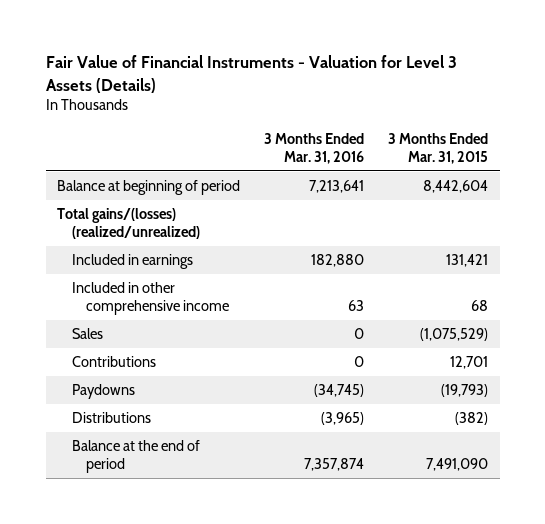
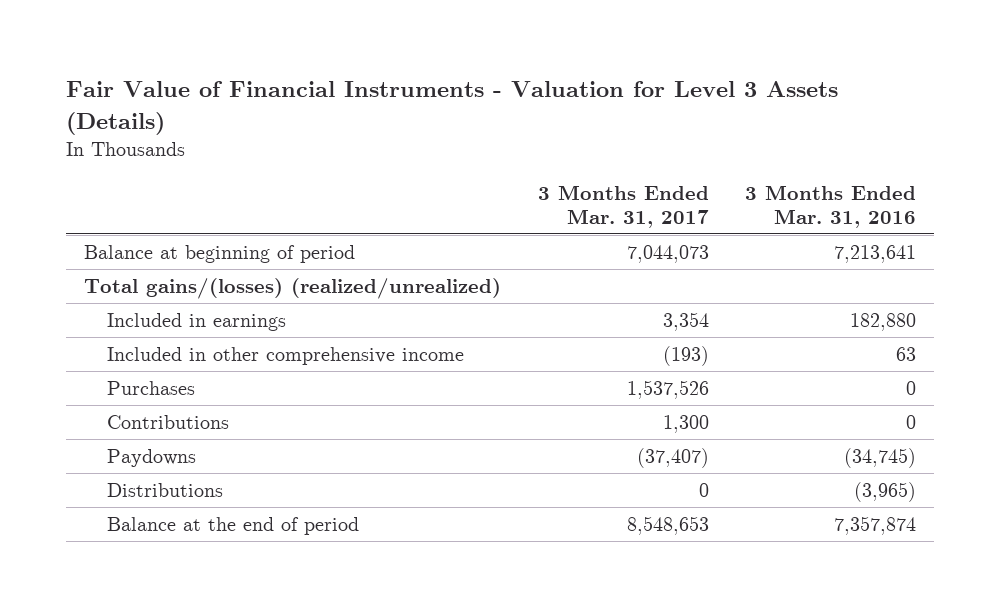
- | 3 Months Ended Mar. 31, 2016 | 3 Months Ended Mar. 31, 2015
+ | 3 Months Ended Mar. 31, 2017 | 3 Months Ended Mar. 31, 2016
- Sales | 0 | (1,075,529)
+ Purchases | 1,537,526 | 0

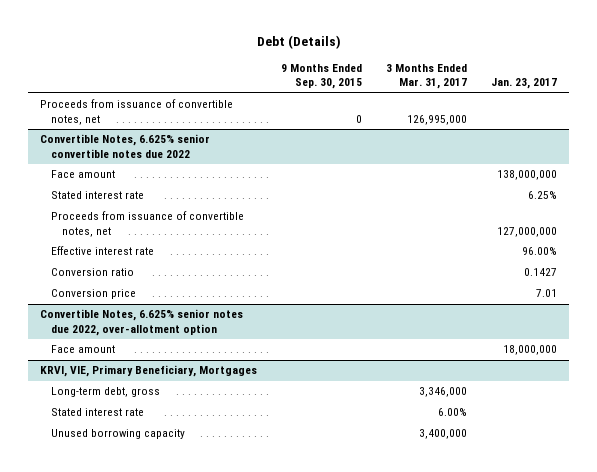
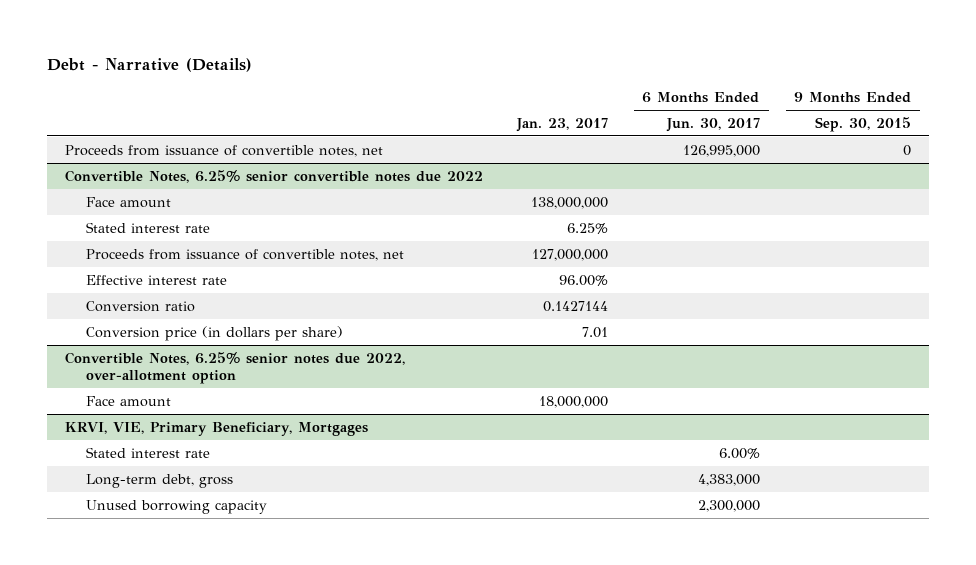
- Debt (Details)
+ Debt - Narrative (Details)
- | 9 Months Ended Sep. 30, 2015 | 3 Months Ended Mar. 31, 2017 | Jan. 23, 2017
+ | Jan. 23, 2017 | 6 Months Ended Jun. 30, 2017 | 9 Months Ended Sep. 30, 2015
- Convertible Notes, 6.625% senior convertible notes due 2022
+ Convertible Notes, 6.25% senior convertible notes due 2022
- Conversion ratio | | | 0.1427
- Conversion price | | | 7.01
- Convertible Notes, 6.625% senior notes due 2022, over-allotment option
+ Conversion ratio | 0.1427144 | |
+ Conversion price (in dollars per share) | 7.01 | |
+ Convertible Notes, 6.25% senior notes due 2022, over-allotment option
@ KRVI, VIE, Primary Beneficiary, Mortgages
moved down: Long-term debt, gross | | 4,383,000 |

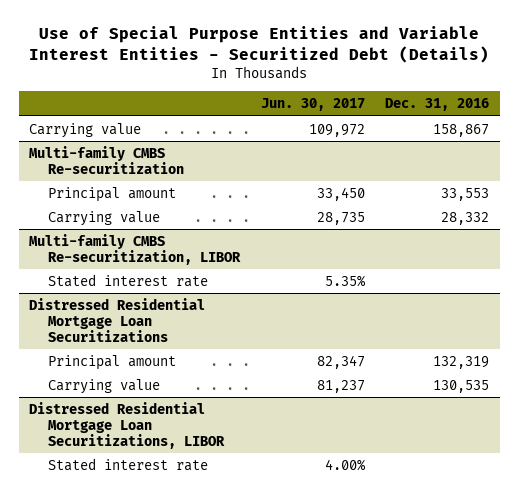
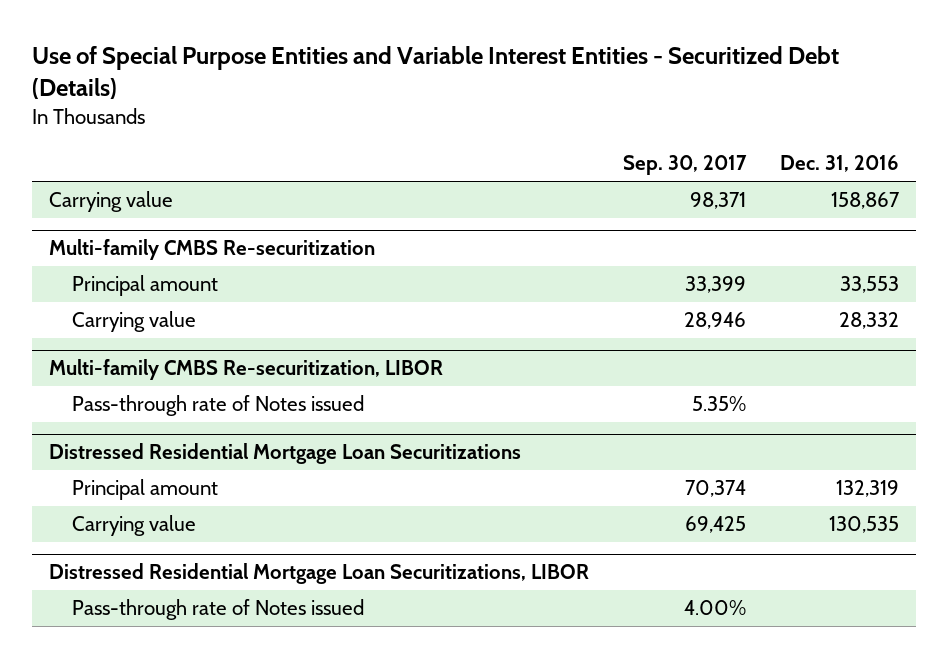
- | Jun. 30, 2017 | Dec. 31, 2016
+ | Sep. 30, 2017 | Dec. 31, 2016
@ Multi-family CMBS Re-securitization, LIBOR
- Stated interest rate | 5.35% |
+ Pass-through rate of Notes issued | 5.35% |
@ Distressed Residential Mortgage Loan Securitizations, LIBOR
- Stated interest rate | 4.00% |
+ Pass-through rate of Notes issued | 4.00% |

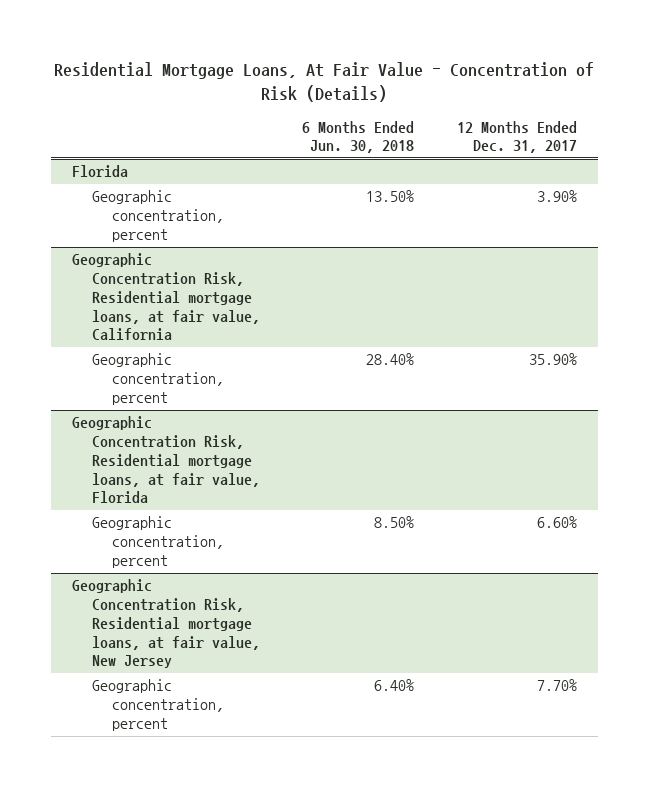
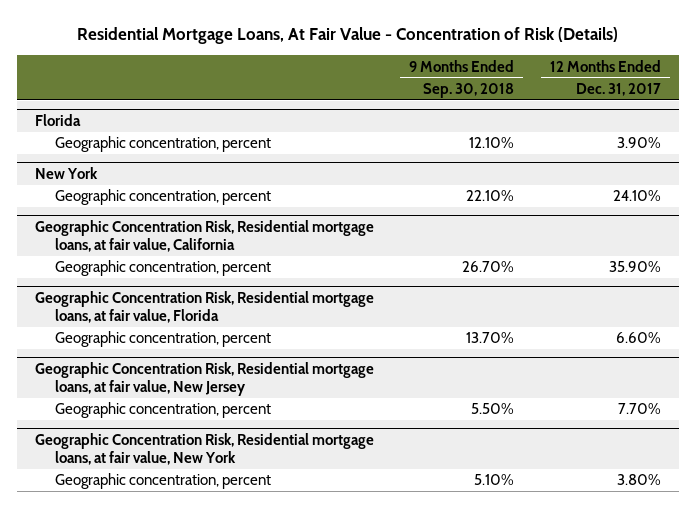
- | 6 Months Ended Jun. 30, 2018 | 12 Months Ended Dec. 31, 2017
+ | 9 Months Ended Sep. 30, 2018 | 12 Months Ended Dec. 31, 2017
+ New York
+ Geographic concentration, percent | 22.10% | 24.10%
+ Geographic Concentration Risk, Residential mortgage loans, at fair value, New York
+ Geographic concentration, percent | 5.10% | 3.80%

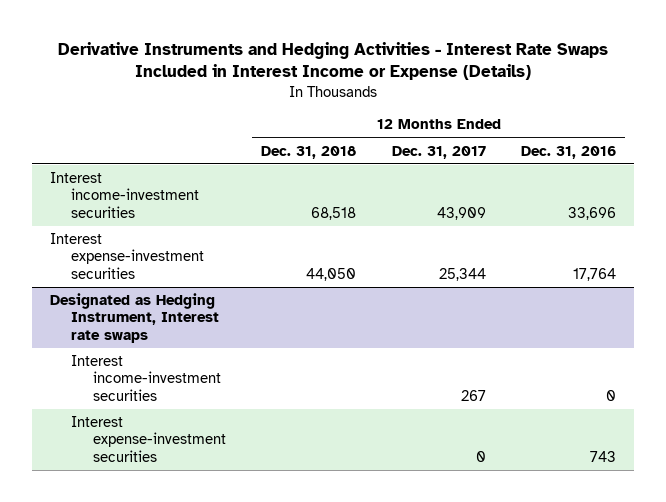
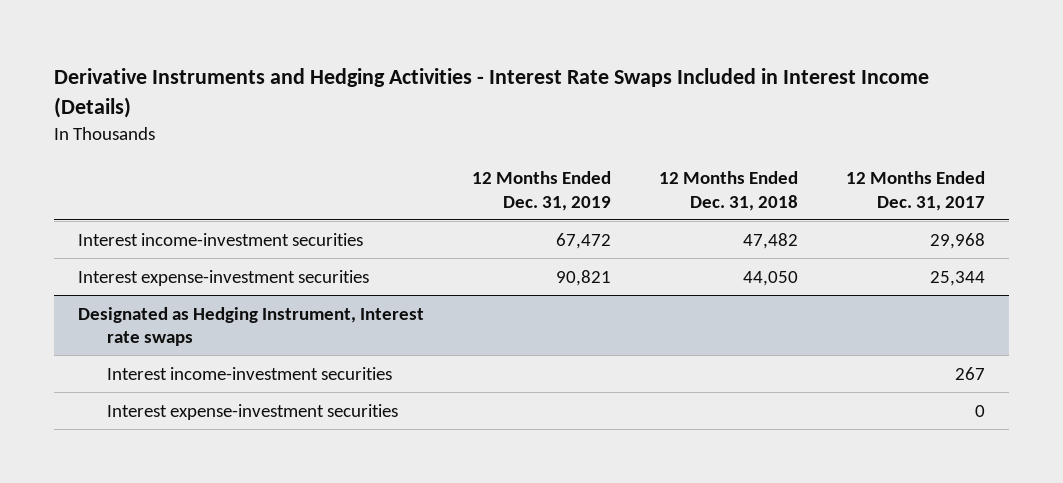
- Derivative Instruments and Hedging Activities - Interest Rate Swaps Included in Interest Income or Expense (Details)
+ Derivative Instruments and Hedging Activities - Interest Rate Swaps Included in Interest Income (Details)
- | 12 Months Ended Dec. 31, 2018 | 12 Months Ended Dec. 31, 2017 | 12 Months Ended Dec. 31, 2016
+ | 12 Months Ended Dec. 31, 2019 | 12 Months Ended Dec. 31, 2018 | 12 Months Ended Dec. 31, 2017
- Interest income-investment securities | 68,518 | 43,909 | 33,696
+ Interest income-investment securities | 67,472 | 47,482 | 29,968

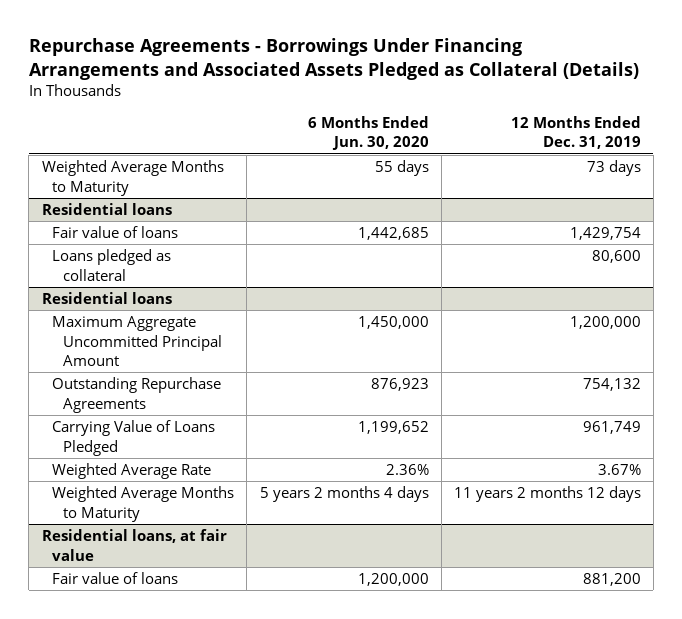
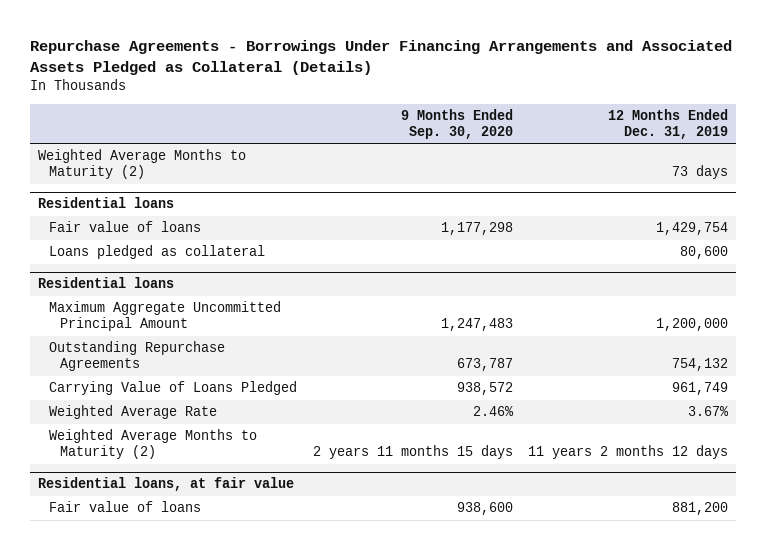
- | 6 Months Ended Jun. 30, 2020 | 12 Months Ended Dec. 31, 2019
+ | 9 Months Ended Sep. 30, 2020 | 12 Months Ended Dec. 31, 2019
- Weighted Average Months to Maturity | 55 days | 73 days
+ Weighted Average Months to Maturity (2) | | 73 days
@ Residential loans
- Weighted Average Months to Maturity | 5 years 2 months 4 days | 11 years 2 months 12 days
+ Weighted Average Months to Maturity (2) | 2 years 11 months 15 days | 11 years 2 months 12 days

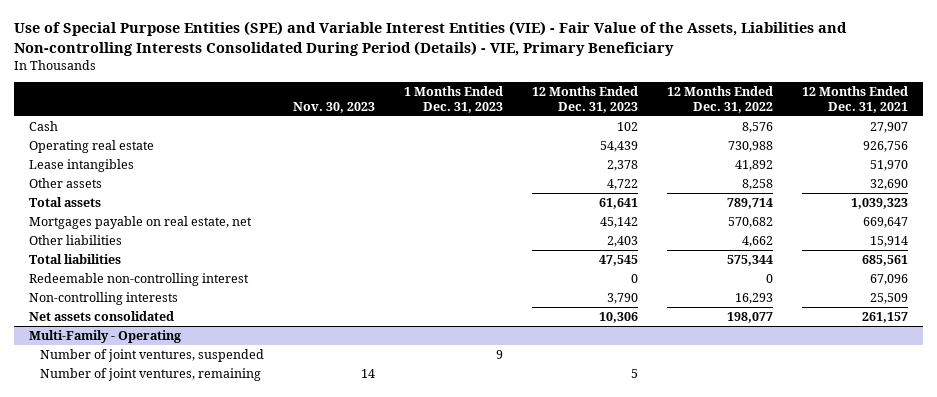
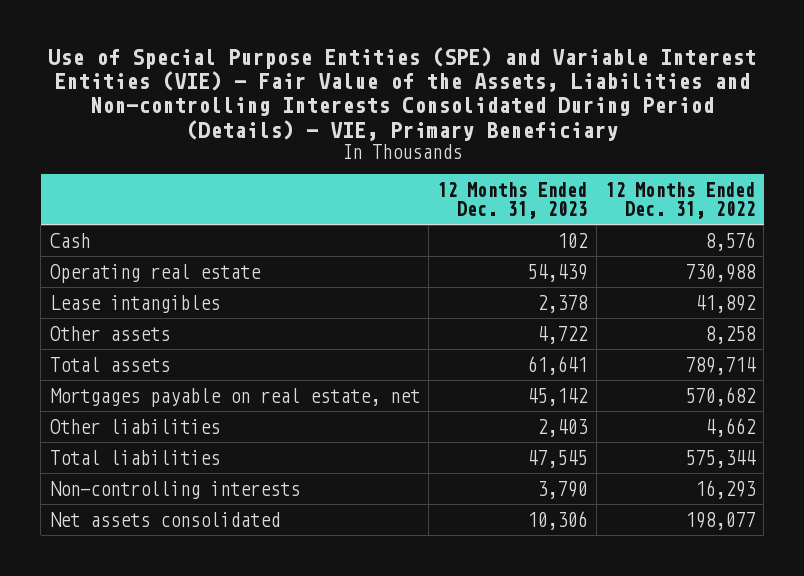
- | Nov. 30, 2023 | 1 Months Ended Dec. 31, 2023 | 12 Months Ended Dec. 31, 2023 | 12 Months Ended Dec. 31, 2022 | 12 Months Ended Dec. 31, 2021
+ | 12 Months Ended Dec. 31, 2023 | 12 Months Ended Dec. 31, 2022
- Redeemable non-controlling interest | | | 0 | 0 | 67,096
- Multi-Family - Operating
- Number of joint ventures, suspended | | 9 | | |
- Number of joint ventures, remaining | 14 | | 5 | |

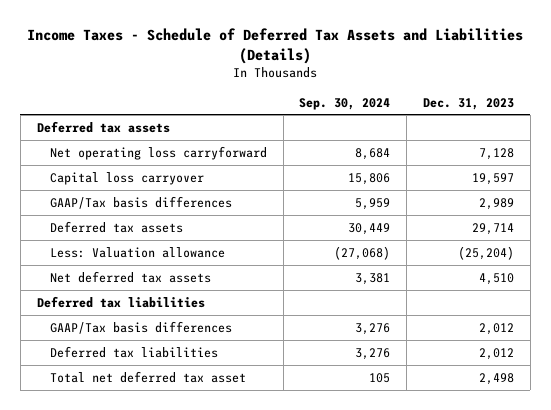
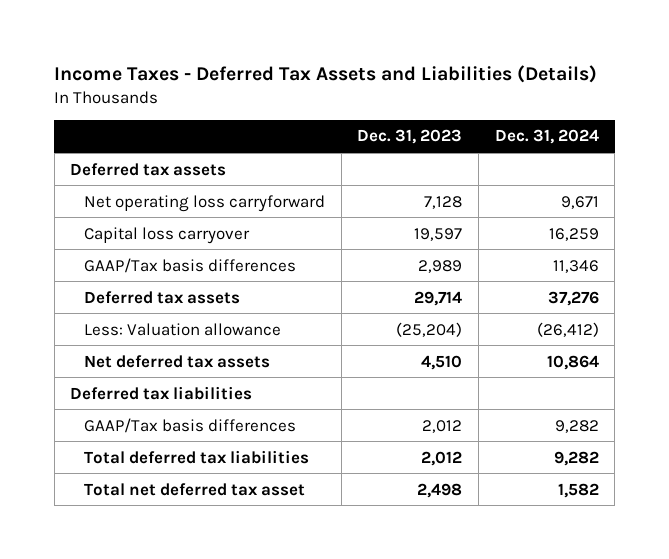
- Income Taxes - Schedule of Deferred Tax Assets and Liabilities (Details)
+ Income Taxes - Deferred Tax Assets and Liabilities (Details)
- | Sep. 30, 2024 | Dec. 31, 2023
+ | Dec. 31, 2023 | Dec. 31, 2024
- Deferred tax liabilities | 3,276 | 2,012
+ Total deferred tax liabilities | 2,012 | 9,282

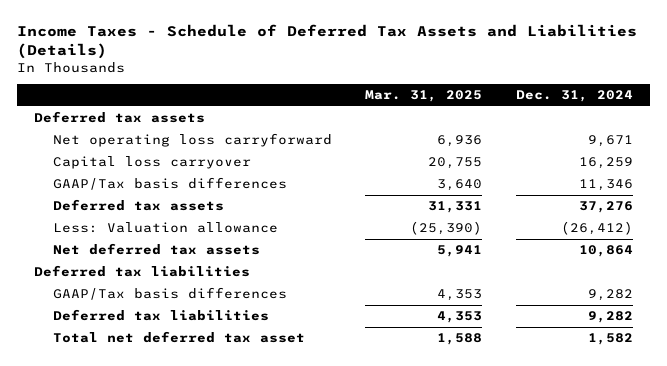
- Income Taxes - Deferred Tax Assets and Liabilities (Details)
+ Income Taxes - Schedule of Deferred Tax Assets and Liabilities (Details)
- | Dec. 31, 2023 | Dec. 31, 2024
+ | Mar. 31, 2025 | Dec. 31, 2024
- Total deferred tax liabilities | 2,012 | 9,282
+ Deferred tax liabilities | 4,353 | 9,282

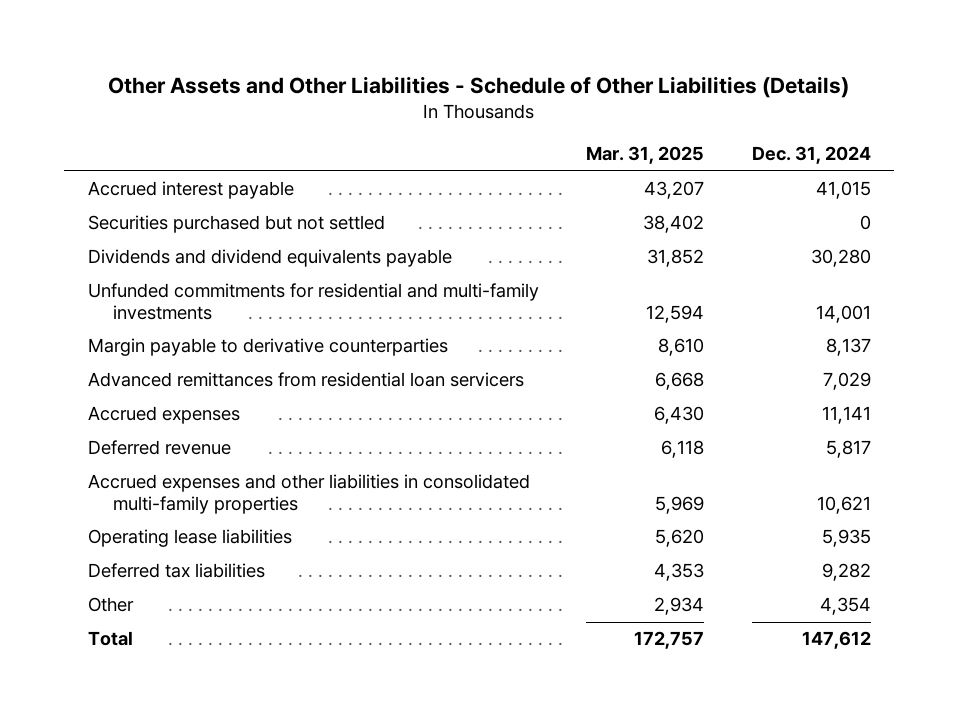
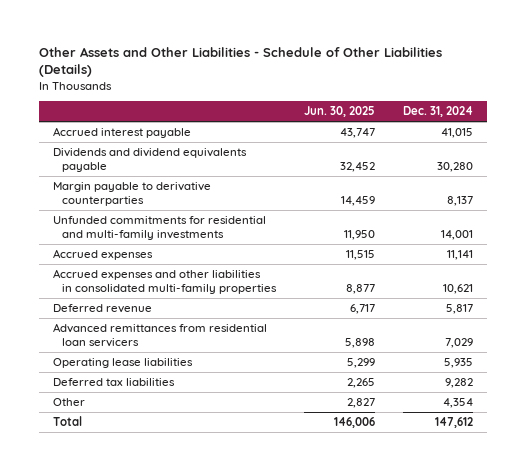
- | Mar. 31, 2025 | Dec. 31, 2024
+ | Jun. 30, 2025 | Dec. 31, 2024
- Securities purchased but not settled | 38,402 | 0
moved down: Unfunded commitments for residential and multi-family investments | 11,950 | 14,001
moved down: Deferred revenue | 6,717 | 5,817
moved down: Advanced remittances from residential loan servicers | 5,898 | 7,029

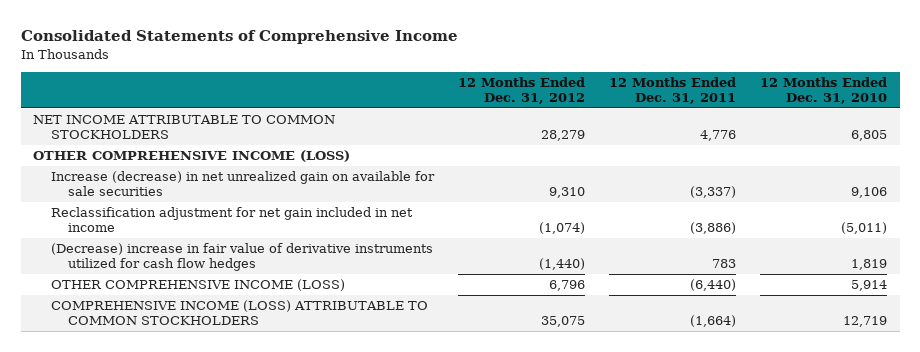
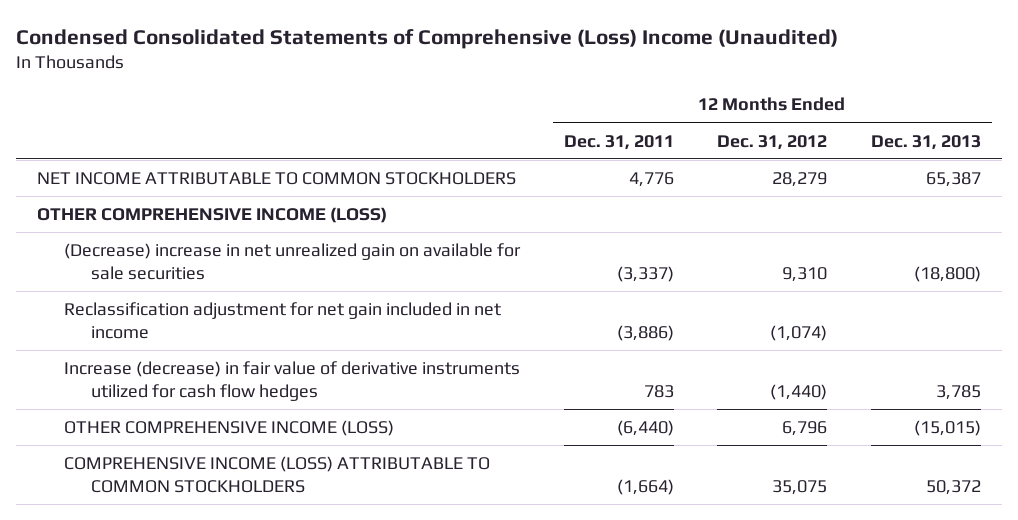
- Consolidated Statements of Comprehensive Income
+ Condensed Consolidated Statements of Comprehensive (Loss) Income (Unaudited)
- | 12 Months Ended Dec. 31, 2012 | 12 Months Ended Dec. 31, 2011 | 12 Months Ended Dec. 31, 2010
+ | 12 Months Ended Dec. 31, 2011 | 12 Months Ended Dec. 31, 2012 | 12 Months Ended Dec. 31, 2013
- Increase (decrease) in net unrealized gain on available for sale securities | 9,310 | (3,337) | 9,106
+ (Decrease) increase in net unrealized gain on available for sale securities | (3,337) | 9,310 | (18,800)
- (Decrease) increase in fair value of derivative instruments utilized for cash flow hedges | (1,440) | 783 | 1,819
+ Increase (decrease) in fair value of derivative instruments utilized for cash flow hedges | 783 | (1,440) | 3,785

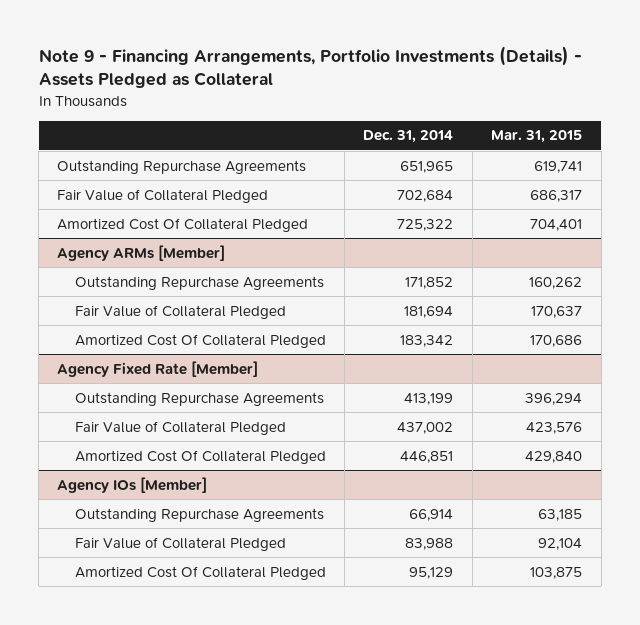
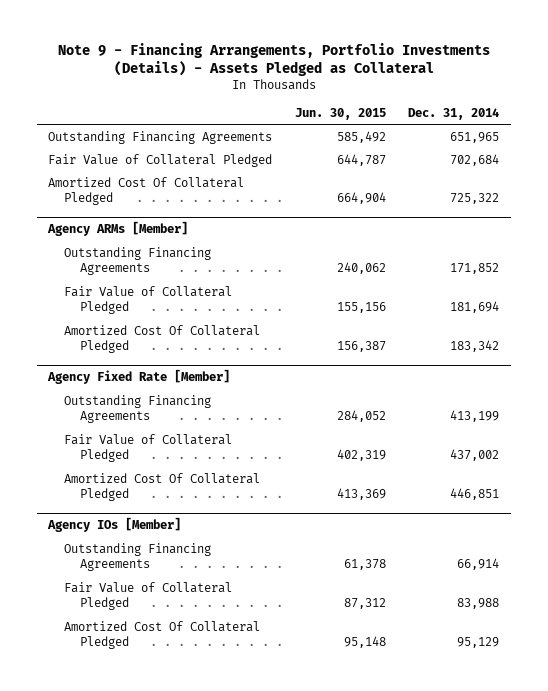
- | Dec. 31, 2014 | Mar. 31, 2015
+ | Jun. 30, 2015 | Dec. 31, 2014
- Outstanding Repurchase Agreements | 651,965 | 619,741
+ Outstanding Financing Agreements | 585,492 | 651,965
@ Agency ARMs [Member]
- Outstanding Repurchase Agreements | 171,852 | 160,262
+ Outstanding Financing Agreements | 240,062 | 171,852
@ Agency Fixed Rate [Member]
- Outstanding Repurchase Agreements | 413,199 | 396,294
+ Outstanding Financing Agreements | 284,052 | 413,199
@ Agency IOs [Member]
- Outstanding Repurchase Agreements | 66,914 | 63,185
+ Outstanding Financing Agreements | 61,378 | 66,914

